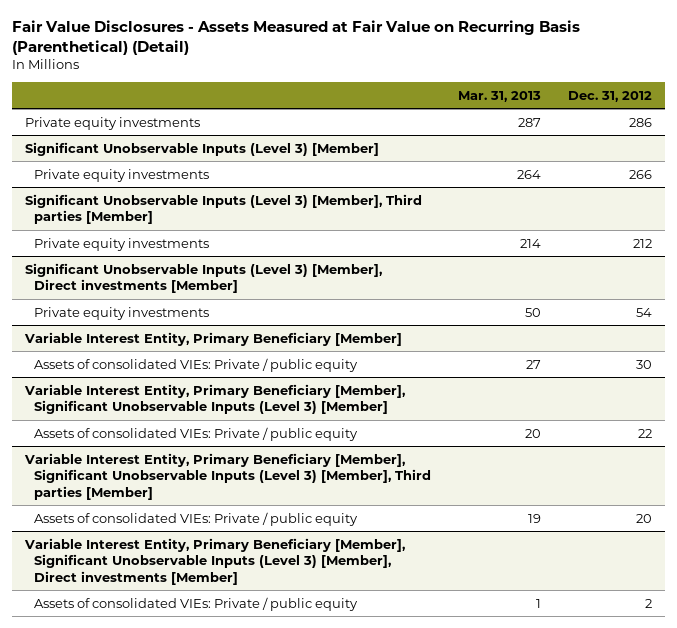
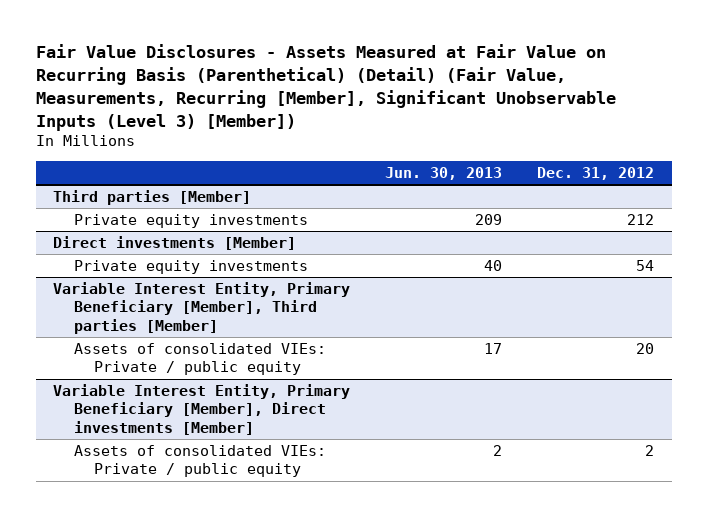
- Fair Value Disclosures - Assets Measured at Fair Value on Recurring Basis (Parenthetical) (Detail)
+ Fair Value Disclosures - Assets Measured at Fair Value on Recurring Basis (Parenthetical) (Detail) (Fair Value, Measurements, Recurring [Member], Significant Unobservable Inputs (Level 3) [Member])
- | Mar. 31, 2013 | Dec. 31, 2012
+ | Jun. 30, 2013 | Dec. 31, 2012
- Private equity investments | 287 | 286
- Significant Unobservable Inputs (Level 3) [Member]
- Private equity investments | 264 | 266
- Significant Unobservable Inputs (Level 3) [Member], Third parties [Member]
+ Third parties [Member]
- Significant Unobservable Inputs (Level 3) [Member], Direct investments [Member]
+ Direct investments [Member]
- Variable Interest Entity, Primary Beneficiary [Member]
- Assets of consolidated VIEs: Private / public equity | 27 | 30
- Variable Interest Entity, Primary Beneficiary [Member], Significant Unobservable Inputs (Level 3) [Member]
- Assets of consolidated VIEs: Private / public equity | 20 | 22
- Variable Interest Entity, Primary Beneficiary [Member], Significant Unobservable Inputs (Level 3) [Member], Third parties [Member]
+ Variable Interest Entity, Primary Beneficiary [Member], Third parties [Member]
- Variable Interest Entity, Primary Beneficiary [Member], Significant Unobservable Inputs (Level 3) [Member], Direct investments [Member]
+ Variable Interest Entity, Primary Beneficiary [Member], Direct investments [Member]

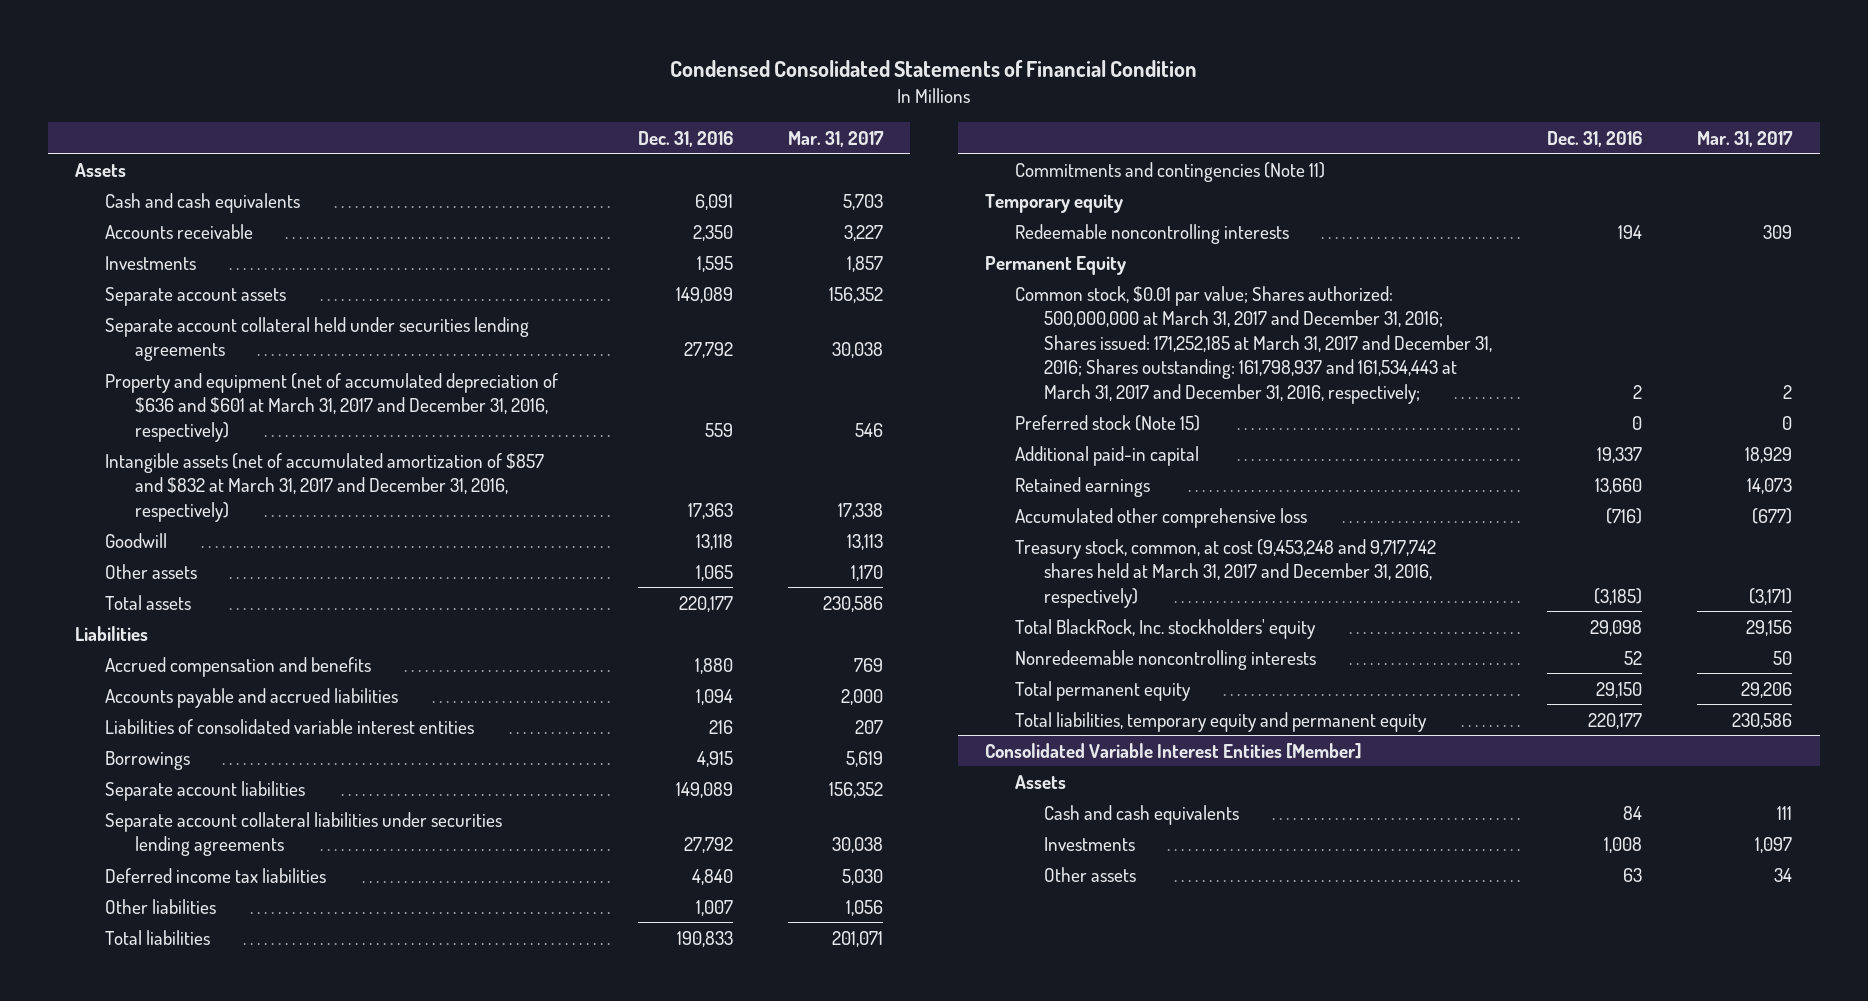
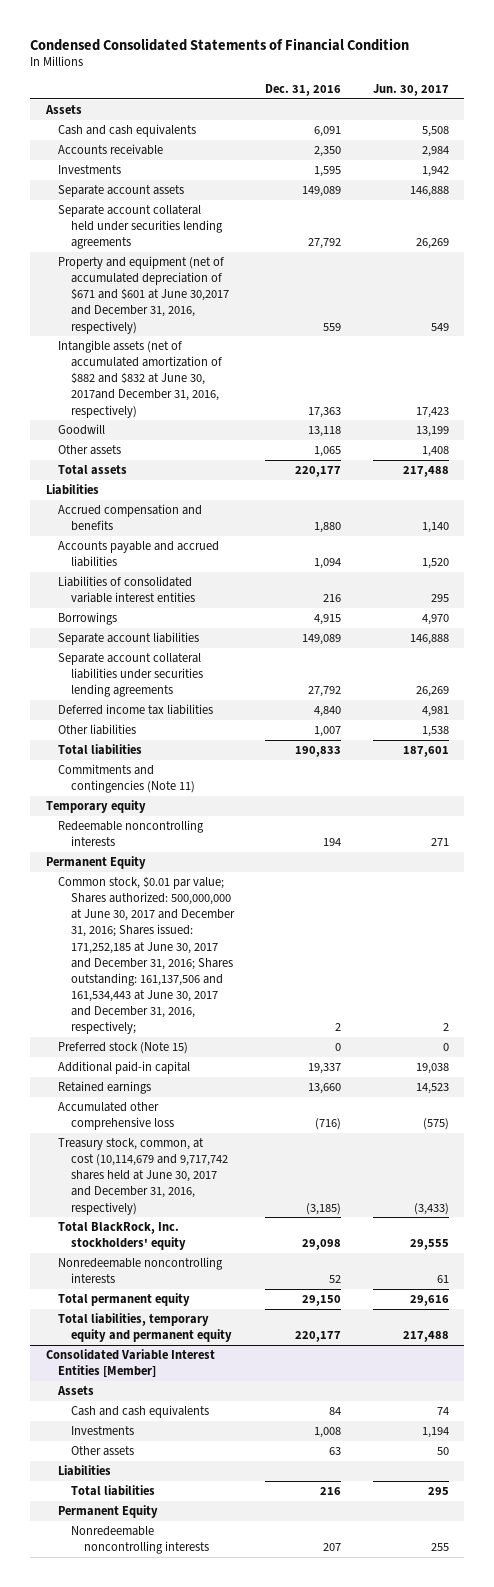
- | Dec. 31, 2016 | Mar. 31, 2017
+ | Dec. 31, 2016 | Jun. 30, 2017
- Property and equipment (net of accumulated depreciation of $636 and $601 at March 31, 2017 and December 31, 2016, respectively) | 559 | 546
- Intangible assets (net of accumulated amortization of $857 and $832 at March 31, 2017 and December 31, 2016, respectively) | 17,363 | 17,338
+ Property and equipment (net of accumulated depreciation of $671 and $601 at June 30,2017 and December 31, 2016, respectively) | 559 | 549
+ Intangible assets (net of accumulated amortization of $882 and $832 at June 30, 2017and December 31, 2016, respectively) | 17,363 | 17,423
- Common stock, $0.01 par value; Shares authorized: 500,000,000 at March 31, 2017 and December 31, 2016; Shares issued: 171,252,185 at March 31, 2017 and December 31, 2016; Shares outstanding: 161,798,937 and 161,534,443 at March 31, 2017 and December 31, 2016, respectively; | 2 | 2
+ Common stock, $0.01 par value; Shares authorized: 500,000,000 at June 30, 2017 and December 31, 2016; Shares issued: 171,252,185 at June 30, 2017 and December 31, 2016; Shares outstanding: 161,137,506 and 161,534,443 at June 30, 2017 and December 31, 2016, respectively; | 2 | 2
- Treasury stock, common, at cost (9,453,248 and 9,717,742 shares held at March 31, 2017 and December 31, 2016, respectively) | (3,185) | (3,171)
+ Treasury stock, common, at cost (10,114,679 and 9,717,742 shares held at June 30, 2017 and December 31, 2016, respectively) | (3,185) | (3,433)
@ Consolidated Variable Interest Entities [Member]
+ Liabilities
+ Total liabilities | 216 | 295
+ Permanent Equity
+ Nonredeemable noncontrolling interests | 207 | 255

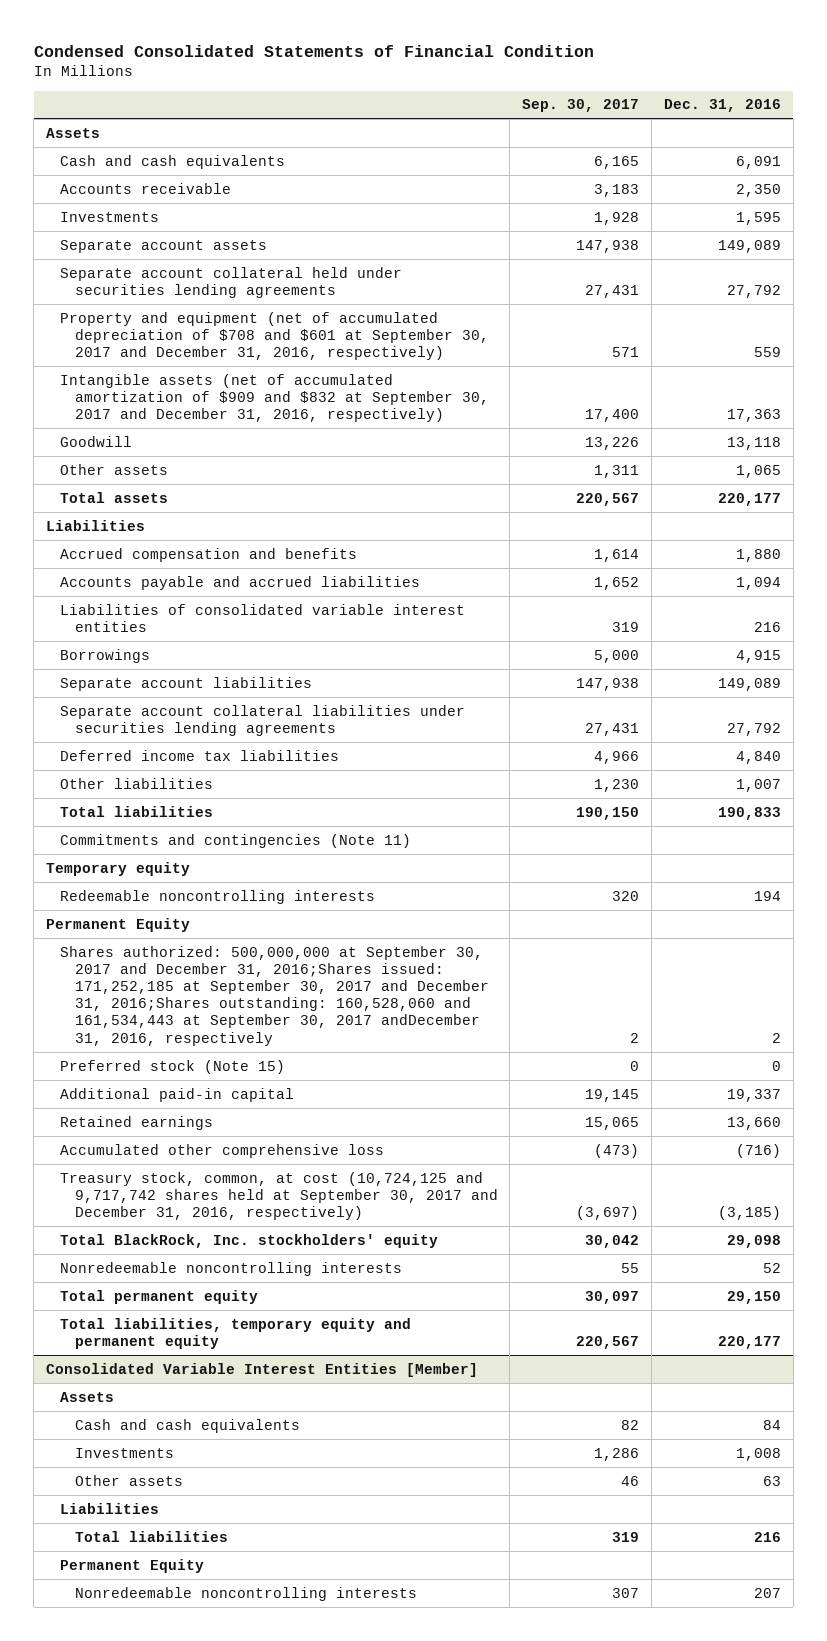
- | Dec. 31, 2016 | Jun. 30, 2017
+ | Sep. 30, 2017 | Dec. 31, 2016
- Property and equipment (net of accumulated depreciation of $671 and $601 at June 30,2017 and December 31, 2016, respectively) | 559 | 549
- Intangible assets (net of accumulated amortization of $882 and $832 at June 30, 2017and December 31, 2016, respectively) | 17,363 | 17,423
+ Property and equipment (net of accumulated depreciation of $708 and $601 at September 30, 2017 and December 31, 2016, respectively) | 571 | 559
+ Intangible assets (net of accumulated amortization of $909 and $832 at September 30, 2017 and December 31, 2016, respectively) | 17,400 | 17,363
- Common stock, $0.01 par value; Shares authorized: 500,000,000 at June 30, 2017 and December 31, 2016; Shares issued: 171,252,185 at June 30, 2017 and December 31, 2016; Shares outstanding: 161,137,506 and 161,534,443 at June 30, 2017 and December 31, 2016, respectively; | 2 | 2
+ Shares authorized: 500,000,000 at September 30, 2017 and December 31, 2016;Shares issued: 171,252,185 at September 30, 2017 and December 31, 2016;Shares outstanding: 160,528,060 and 161,534,443 at September 30, 2017 andDecember 31, 2016, respectively | 2 | 2
- Treasury stock, common, at cost (10,114,679 and 9,717,742 shares held at June 30, 2017 and December 31, 2016, respectively) | (3,185) | (3,433)
+ Treasury stock, common, at cost (10,724,125 and 9,717,742 shares held at September 30, 2017 and December 31, 2016, respectively) | (3,697) | (3,185)

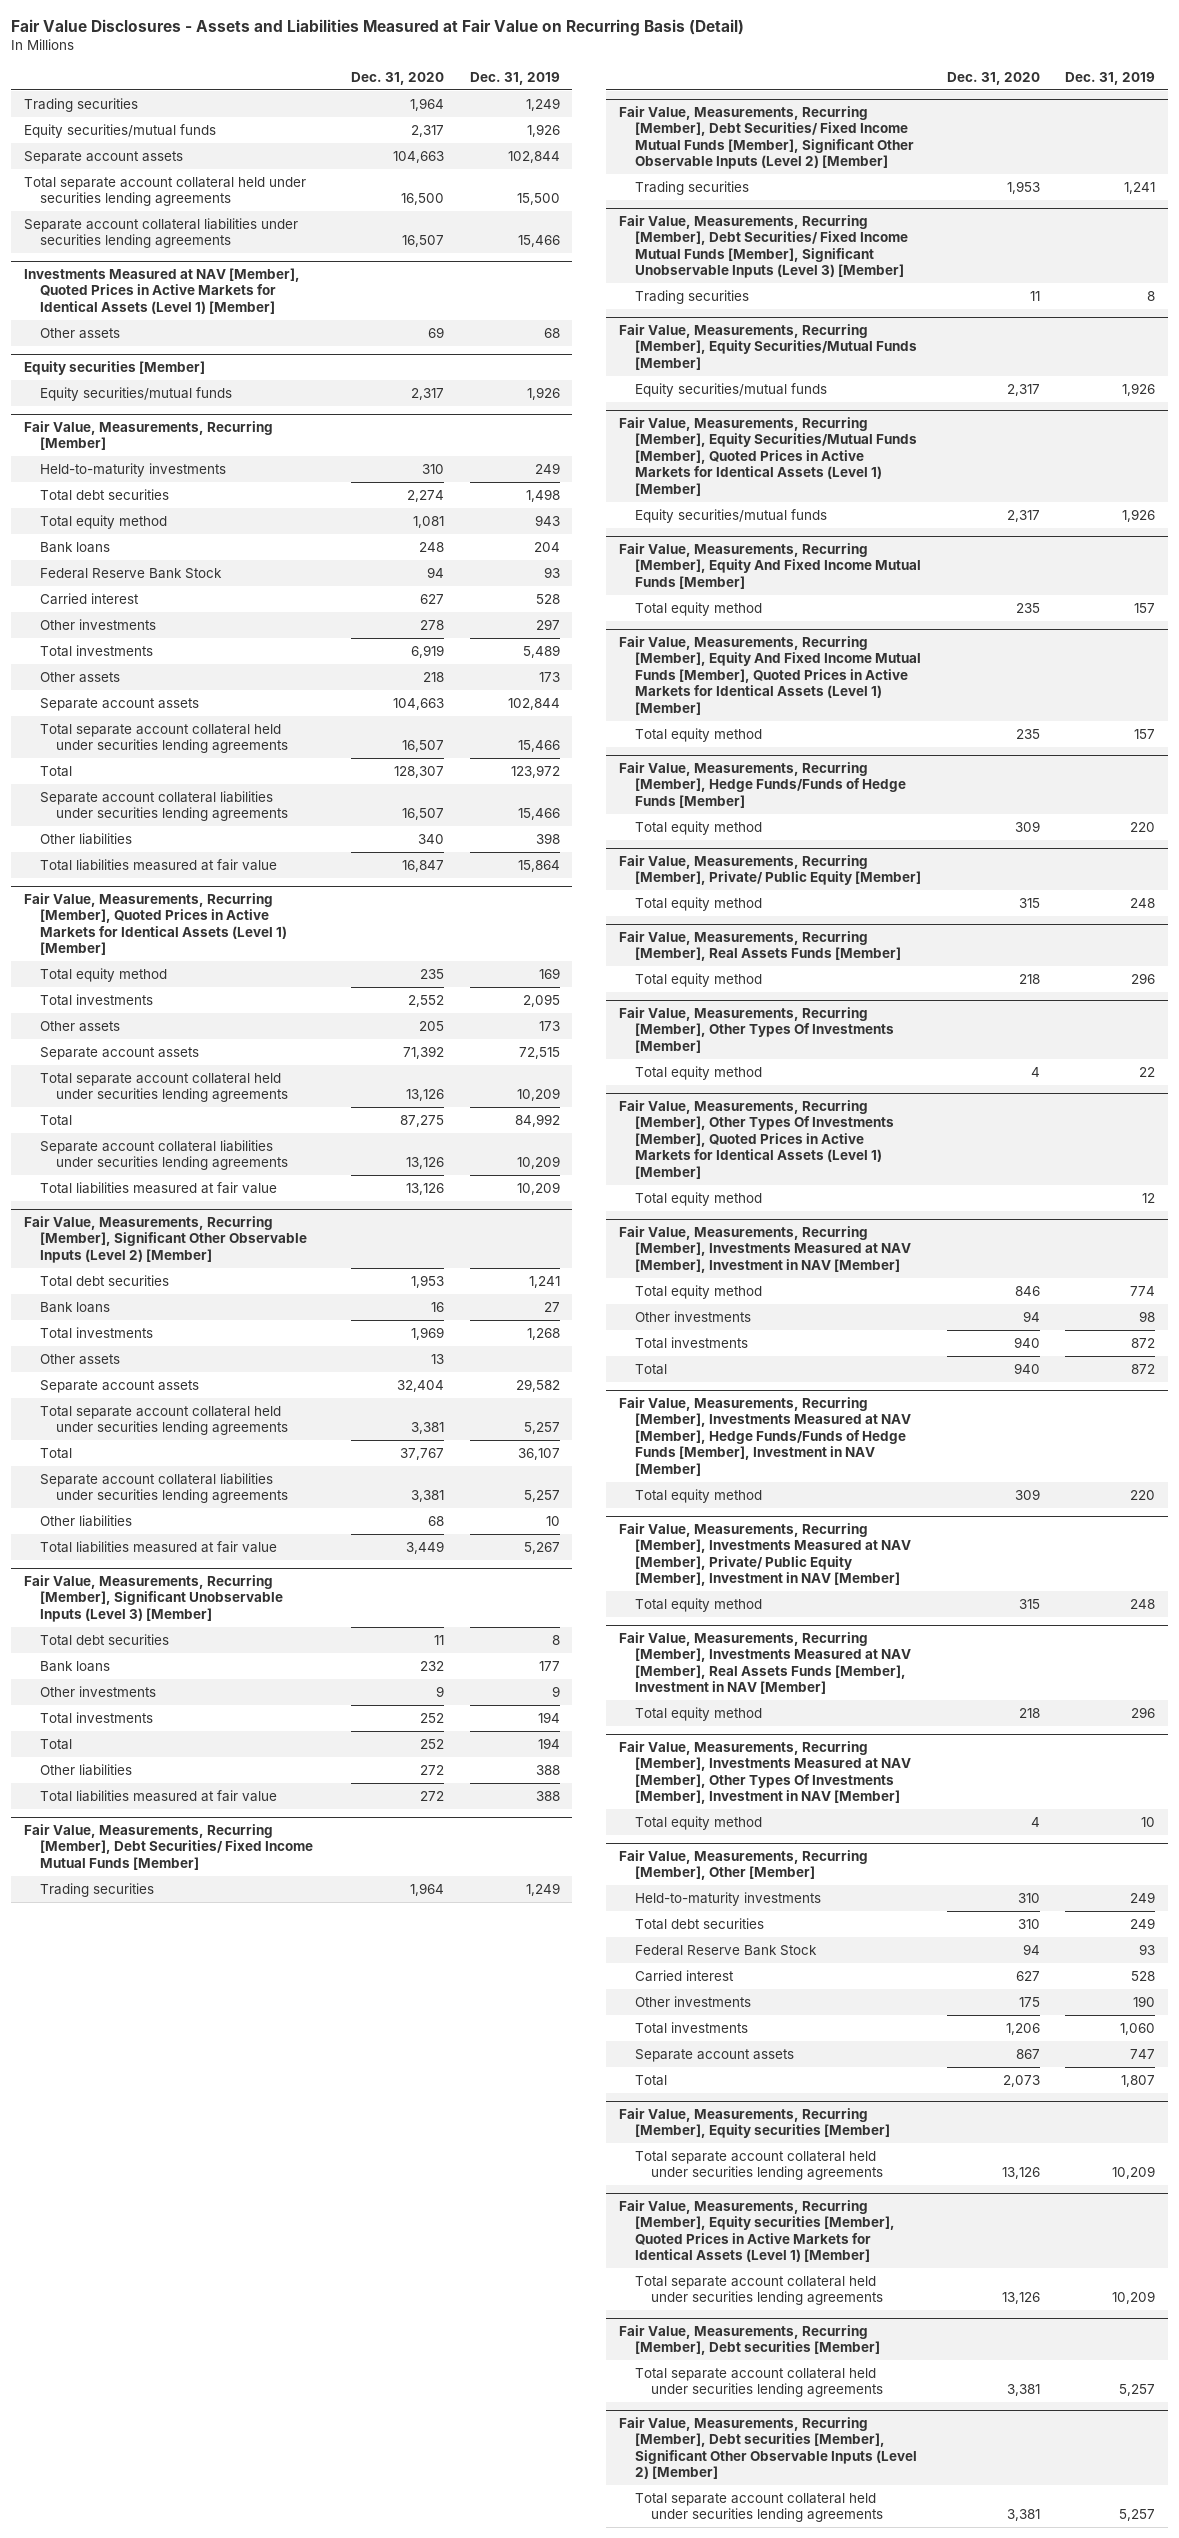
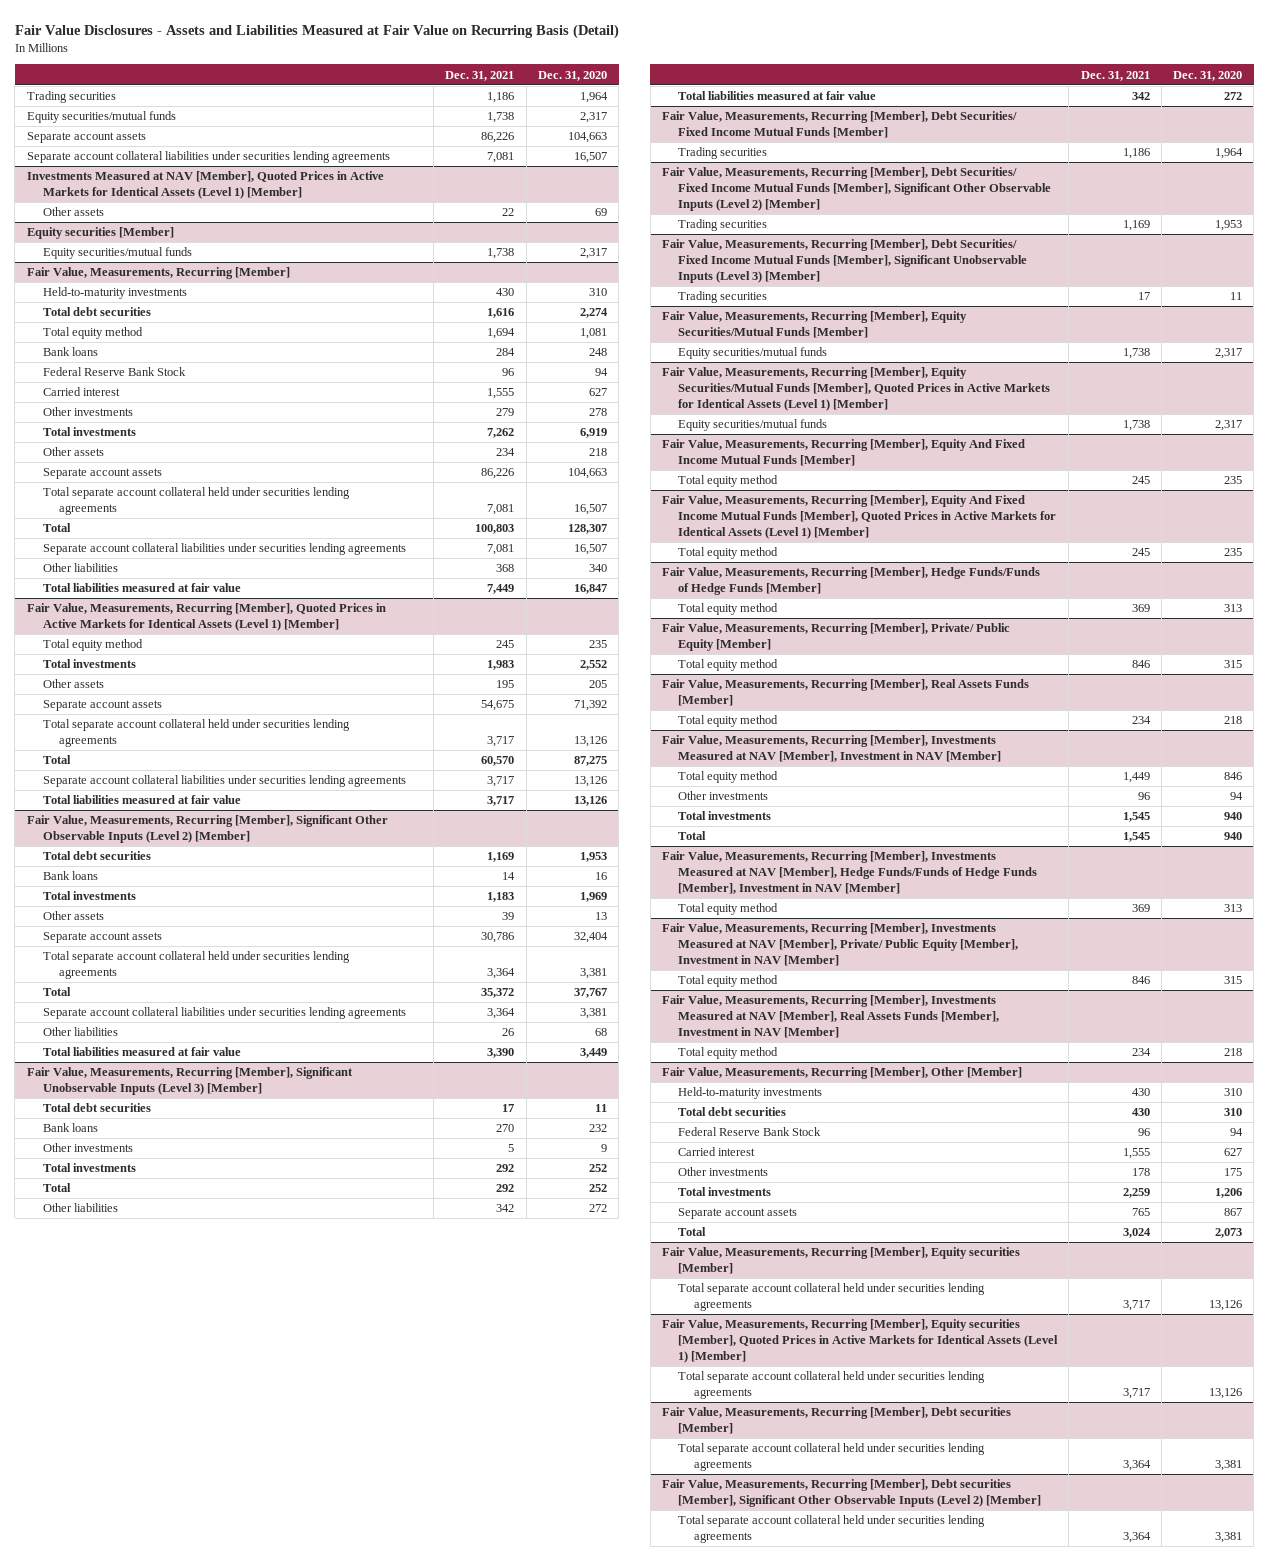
- | Dec. 31, 2020 | Dec. 31, 2019
+ | Dec. 31, 2021 | Dec. 31, 2020
- Total separate account collateral held under securities lending agreements | 16,500 | 15,500
@ Fair Value, Measurements, Recurring [Member], Hedge Funds/Funds of Hedge Funds [Member]
- Total equity method | 309 | 220
+ Total equity method | 369 | 313
- Fair Value, Measurements, Recurring [Member], Other Types Of Investments [Member]
- Total equity method | 4 | 22
- Fair Value, Measurements, Recurring [Member], Other Types Of Investments [Member], Quoted Prices in Active Markets for Identical Assets (Level 1) [Member]
- Total equity method | | 12
@ Fair Value, Measurements, Recurring [Member], Investments Measured at NAV [Member], Hedge Funds/Funds of Hedge Funds [Member], Investment in NAV [Member]
- Total equity method | 309 | 220
+ Total equity method | 369 | 313
- Fair Value, Measurements, Recurring [Member], Investments Measured at NAV [Member], Other Types Of Investments [Member], Investment in NAV [Member]
- Total equity method | 4 | 10

